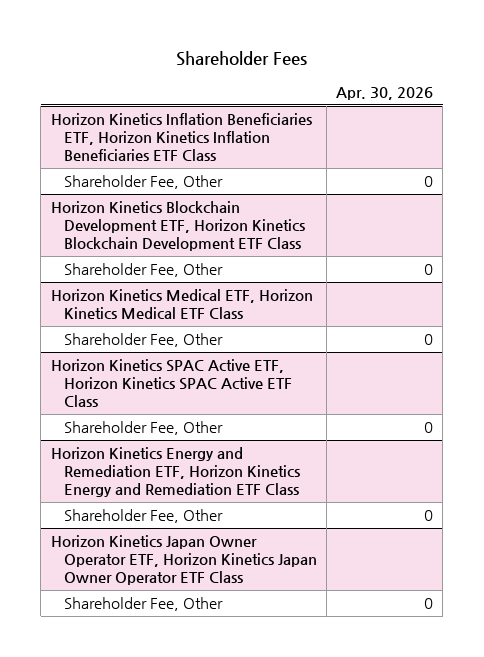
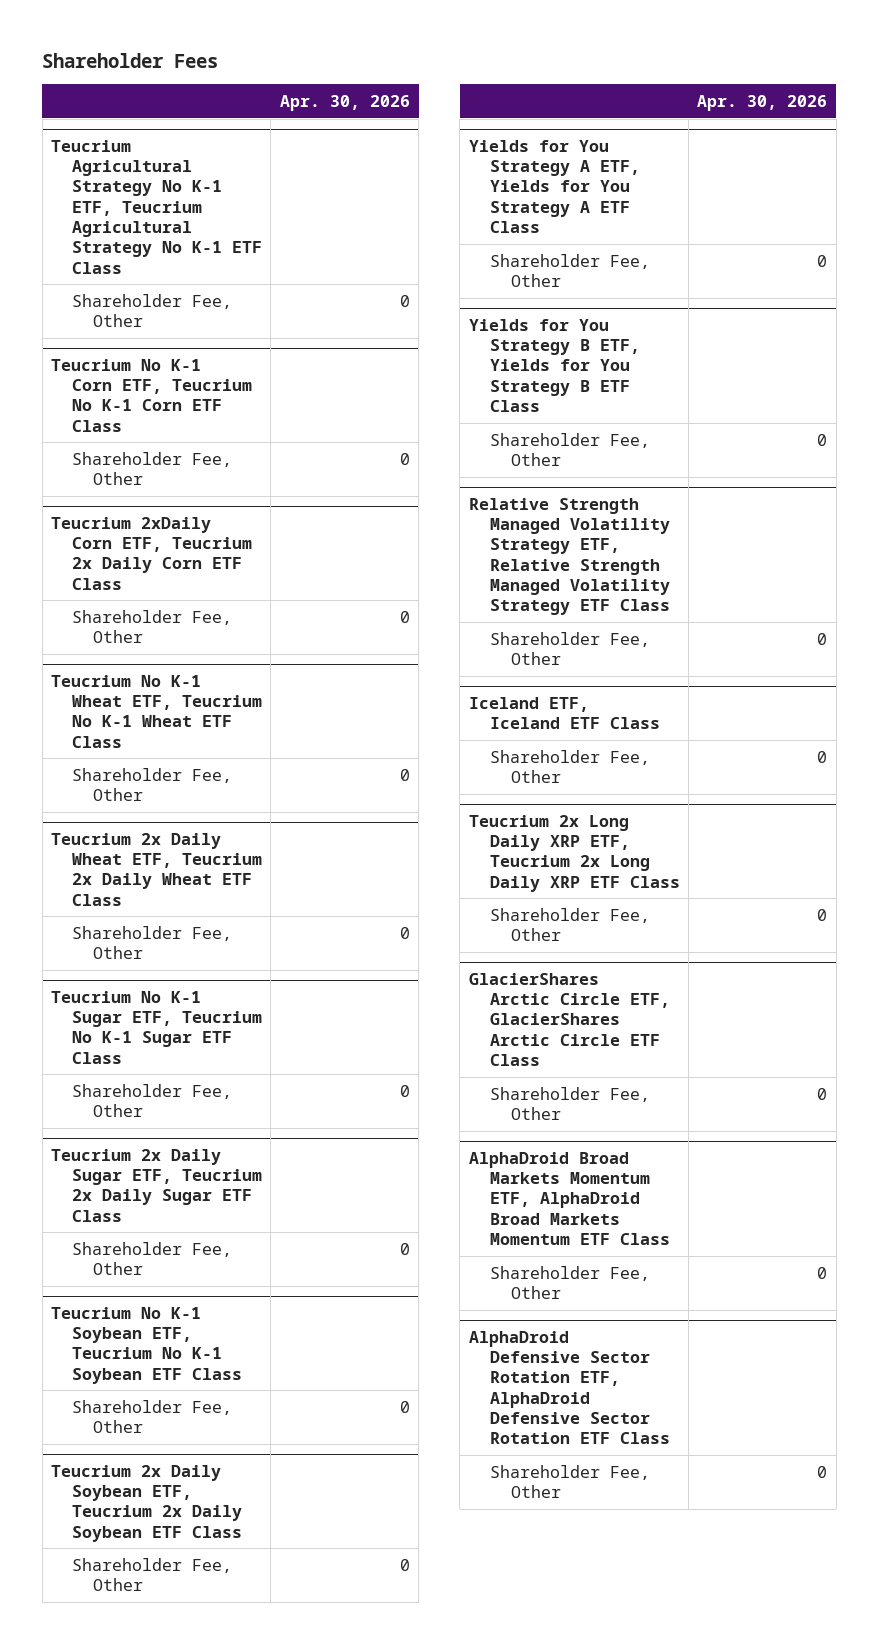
- Horizon Kinetics Inflation Beneficiaries ETF, Horizon Kinetics Inflation Beneficiaries ETF Class
+ Teucrium Agricultural Strategy No K-1 ETF, Teucrium Agricultural Strategy No K-1 ETF Class
- Horizon Kinetics Blockchain Development ETF, Horizon Kinetics Blockchain Development ETF Class
+ Teucrium No K-1 Corn ETF, Teucrium No K-1 Corn ETF Class
- Horizon Kinetics Medical ETF, Horizon Kinetics Medical ETF Class
+ Teucrium 2xDaily Corn ETF, Teucrium 2x Daily Corn ETF Class
- Horizon Kinetics SPAC Active ETF, Horizon Kinetics SPAC Active ETF Class
+ Teucrium No K-1 Wheat ETF, Teucrium No K-1 Wheat ETF Class
- Horizon Kinetics Energy and Remediation ETF, Horizon Kinetics Energy and Remediation ETF Class
+ Teucrium 2x Daily Wheat ETF, Teucrium 2x Daily Wheat ETF Class
- Horizon Kinetics Japan Owner Operator ETF, Horizon Kinetics Japan Owner Operator ETF Class
+ Teucrium No K-1 Sugar ETF, Teucrium No K-1 Sugar ETF Class
+ Teucrium 2x Daily Sugar ETF, Teucrium 2x Daily Sugar ETF Class
+ Shareholder Fee, Other | 0
+ Teucrium No K-1 Soybean ETF, Teucrium No K-1 Soybean ETF Class
+ Shareholder Fee, Other | 0
+ Teucrium 2x Daily Soybean ETF, Teucrium 2x Daily Soybean ETF Class
+ Shareholder Fee, Other | 0
+ Yields for You Strategy A ETF, Yields for You Strategy A ETF Class
+ Shareholder Fee, Other | 0
+ Yields for You Strategy B ETF, Yields for You Strategy B ETF Class
+ Shareholder Fee, Other | 0
+ Relative Strength Managed Volatility Strategy ETF, Relative Strength Managed Volatility Strategy ETF Class
+ Shareholder Fee, Other | 0
+ Iceland ETF, Iceland ETF Class
+ Shareholder Fee, Other | 0
+ Teucrium 2x Long Daily XRP ETF, Teucrium 2x Long Daily XRP ETF Class
+ Shareholder Fee, Other | 0
+ GlacierShares Arctic Circle ETF, GlacierShares Arctic Circle ETF Class
+ Shareholder Fee, Other | 0
+ AlphaDroid Broad Markets Momentum ETF, AlphaDroid Broad Markets Momentum ETF Class
+ Shareholder Fee, Other | 0
+ AlphaDroid Defensive Sector Rotation ETF, AlphaDroid Defensive Sector Rotation ETF Class
+ Shareholder Fee, Other | 0

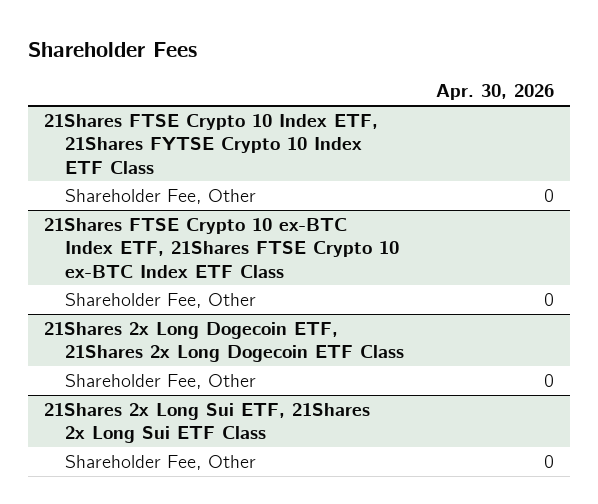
- Teucrium Agricultural Strategy No K-1 ETF, Teucrium Agricultural Strategy No K-1 ETF Class
- Shareholder Fee, Other | 0
- Teucrium No K-1 Corn ETF, Teucrium No K-1 Corn ETF Class
- Shareholder Fee, Other | 0
- Teucrium 2xDaily Corn ETF, Teucrium 2x Daily Corn ETF Class
- Shareholder Fee, Other | 0
- Teucrium No K-1 Wheat ETF, Teucrium No K-1 Wheat ETF Class
- Shareholder Fee, Other | 0
- Teucrium 2x Daily Wheat ETF, Teucrium 2x Daily Wheat ETF Class
- Shareholder Fee, Other | 0
- Teucrium No K-1 Sugar ETF, Teucrium No K-1 Sugar ETF Class
- Shareholder Fee, Other | 0
- Teucrium 2x Daily Sugar ETF, Teucrium 2x Daily Sugar ETF Class
- Shareholder Fee, Other | 0
- Teucrium No K-1 Soybean ETF, Teucrium No K-1 Soybean ETF Class
- Shareholder Fee, Other | 0
- Teucrium 2x Daily Soybean ETF, Teucrium 2x Daily Soybean ETF Class
- Shareholder Fee, Other | 0
- Yields for You Strategy A ETF, Yields for You Strategy A ETF Class
- Shareholder Fee, Other | 0
- Yields for You Strategy B ETF, Yields for You Strategy B ETF Class
- Shareholder Fee, Other | 0
- Relative Strength Managed Volatility Strategy ETF, Relative Strength Managed Volatility Strategy ETF Class
- Shareholder Fee, Other | 0
- Iceland ETF, Iceland ETF Class
- Shareholder Fee, Other | 0
- Teucrium 2x Long Daily XRP ETF, Teucrium 2x Long Daily XRP ETF Class
+ 21Shares FTSE Crypto 10 Index ETF, 21Shares FYTSE Crypto 10 Index ETF Class
- GlacierShares Arctic Circle ETF, GlacierShares Arctic Circle ETF Class
+ 21Shares FTSE Crypto 10 ex-BTC Index ETF, 21Shares FTSE Crypto 10 ex-BTC Index ETF Class
- AlphaDroid Broad Markets Momentum ETF, AlphaDroid Broad Markets Momentum ETF Class
+ 21Shares 2x Long Dogecoin ETF, 21Shares 2x Long Dogecoin ETF Class
- AlphaDroid Defensive Sector Rotation ETF, AlphaDroid Defensive Sector Rotation ETF Class
+ 21Shares 2x Long Sui ETF, 21Shares 2x Long Sui ETF Class

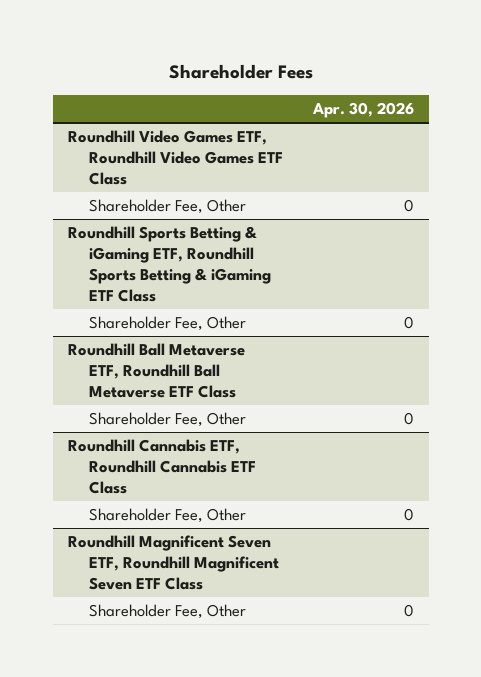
- 21Shares FTSE Crypto 10 Index ETF, 21Shares FYTSE Crypto 10 Index ETF Class
+ Roundhill Video Games ETF, Roundhill Video Games ETF Class
- 21Shares FTSE Crypto 10 ex-BTC Index ETF, 21Shares FTSE Crypto 10 ex-BTC Index ETF Class
+ Roundhill Sports Betting & iGaming ETF, Roundhill Sports Betting & iGaming ETF Class
- 21Shares 2x Long Dogecoin ETF, 21Shares 2x Long Dogecoin ETF Class
+ Roundhill Ball Metaverse ETF, Roundhill Ball Metaverse ETF Class
- 21Shares 2x Long Sui ETF, 21Shares 2x Long Sui ETF Class
+ Roundhill Cannabis ETF, Roundhill Cannabis ETF Class
+ Roundhill Magnificent Seven ETF, Roundhill Magnificent Seven ETF Class
+ Shareholder Fee, Other | 0

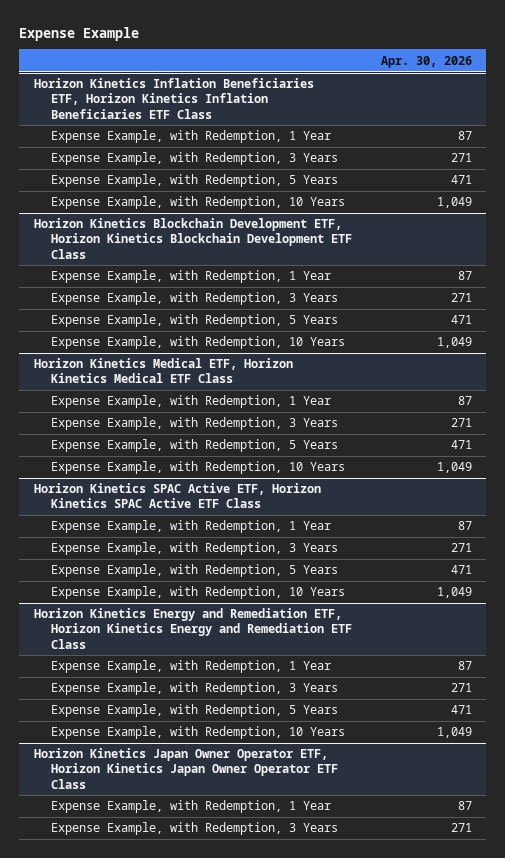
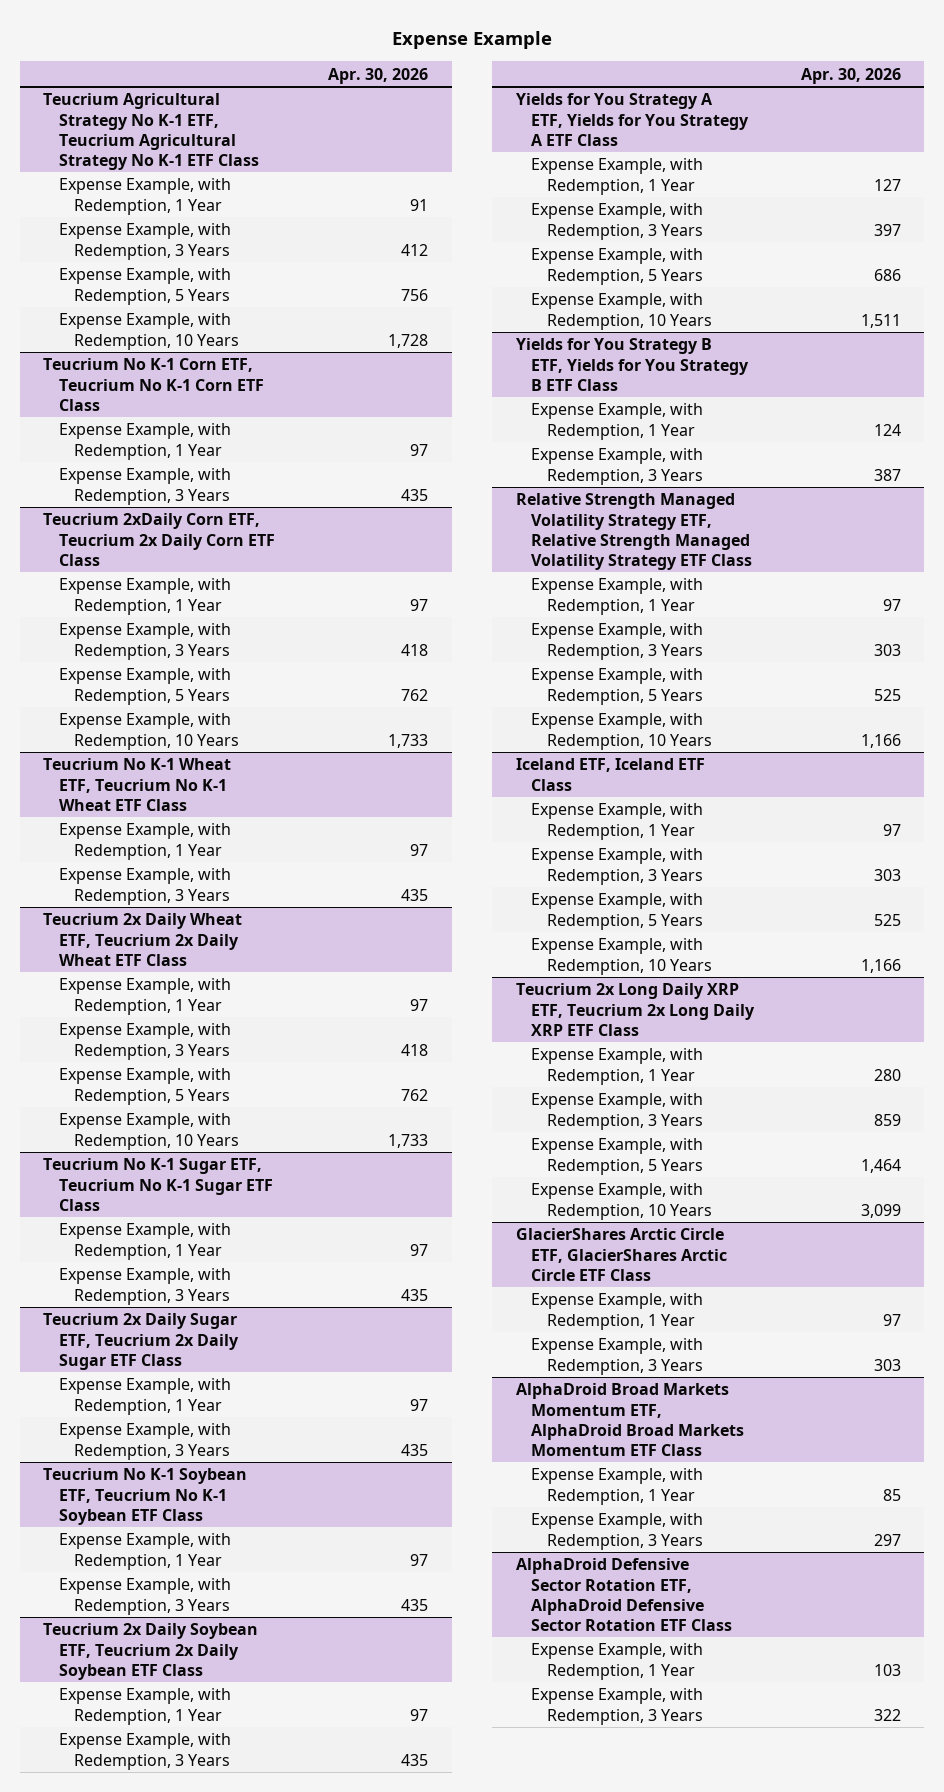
- Horizon Kinetics Inflation Beneficiaries ETF, Horizon Kinetics Inflation Beneficiaries ETF Class
- Expense Example, with Redemption, 1 Year | 87
- Expense Example, with Redemption, 3 Years | 271
- Expense Example, with Redemption, 5 Years | 471
- Expense Example, with Redemption, 10 Years | 1,049
- Horizon Kinetics Blockchain Development ETF, Horizon Kinetics Blockchain Development ETF Class
- Expense Example, with Redemption, 1 Year | 87
- Expense Example, with Redemption, 3 Years | 271
- Expense Example, with Redemption, 5 Years | 471
- Expense Example, with Redemption, 10 Years | 1,049
- Horizon Kinetics Medical ETF, Horizon Kinetics Medical ETF Class
- Expense Example, with Redemption, 1 Year | 87
- Expense Example, with Redemption, 3 Years | 271
- Expense Example, with Redemption, 5 Years | 471
- Expense Example, with Redemption, 10 Years | 1,049
- Horizon Kinetics SPAC Active ETF, Horizon Kinetics SPAC Active ETF Class
- Expense Example, with Redemption, 1 Year | 87
- Expense Example, with Redemption, 3 Years | 271
- Expense Example, with Redemption, 5 Years | 471
- Expense Example, with Redemption, 10 Years | 1,049
- Horizon Kinetics Energy and Remediation ETF, Horizon Kinetics Energy and Remediation ETF Class
- Expense Example, with Redemption, 1 Year | 87
- Expense Example, with Redemption, 3 Years | 271
- Expense Example, with Redemption, 5 Years | 471
- Expense Example, with Redemption, 10 Years | 1,049
- Horizon Kinetics Japan Owner Operator ETF, Horizon Kinetics Japan Owner Operator ETF Class
- Expense Example, with Redemption, 1 Year | 87
- Expense Example, with Redemption, 3 Years | 271
+ Teucrium Agricultural Strategy No K-1 ETF, Teucrium Agricultural Strategy No K-1 ETF Class
+ Expense Example, with Redemption, 1 Year | 91
+ Expense Example, with Redemption, 3 Years | 412
+ Expense Example, with Redemption, 5 Years | 756
+ Expense Example, with Redemption, 10 Years | 1,728
+ Teucrium No K-1 Corn ETF, Teucrium No K-1 Corn ETF Class
+ Expense Example, with Redemption, 1 Year | 97
+ Expense Example, with Redemption, 3 Years | 435
+ Teucrium 2xDaily Corn ETF, Teucrium 2x Daily Corn ETF Class
+ Expense Example, with Redemption, 1 Year | 97
+ Expense Example, with Redemption, 3 Years | 418
+ Expense Example, with Redemption, 5 Years | 762
+ Expense Example, with Redemption, 10 Years | 1,733
+ Teucrium No K-1 Wheat ETF, Teucrium No K-1 Wheat ETF Class
+ Expense Example, with Redemption, 1 Year | 97
+ Expense Example, with Redemption, 3 Years | 435
+ Teucrium 2x Daily Wheat ETF, Teucrium 2x Daily Wheat ETF Class
+ Expense Example, with Redemption, 1 Year | 97
+ Expense Example, with Redemption, 3 Years | 418
+ Expense Example, with Redemption, 5 Years | 762
+ Expense Example, with Redemption, 10 Years | 1,733
+ Teucrium No K-1 Sugar ETF, Teucrium No K-1 Sugar ETF Class
+ Expense Example, with Redemption, 1 Year | 97
+ Expense Example, with Redemption, 3 Years | 435
+ Teucrium 2x Daily Sugar ETF, Teucrium 2x Daily Sugar ETF Class
+ Expense Example, with Redemption, 1 Year | 97
+ Expense Example, with Redemption, 3 Years | 435
+ Teucrium No K-1 Soybean ETF, Teucrium No K-1 Soybean ETF Class
+ Expense Example, with Redemption, 1 Year | 97
+ Expense Example, with Redemption, 3 Years | 435
+ Teucrium 2x Daily Soybean ETF, Teucrium 2x Daily Soybean ETF Class
+ Expense Example, with Redemption, 1 Year | 97
+ Expense Example, with Redemption, 3 Years | 435
+ Yields for You Strategy A ETF, Yields for You Strategy A ETF Class
+ Expense Example, with Redemption, 1 Year | 127
+ Expense Example, with Redemption, 3 Years | 397
+ Expense Example, with Redemption, 5 Years | 686
+ Expense Example, with Redemption, 10 Years | 1,511
+ Yields for You Strategy B ETF, Yields for You Strategy B ETF Class
+ Expense Example, with Redemption, 1 Year | 124
+ Expense Example, with Redemption, 3 Years | 387
+ Relative Strength Managed Volatility Strategy ETF, Relative Strength Managed Volatility Strategy ETF Class
+ Expense Example, with Redemption, 1 Year | 97
+ Expense Example, with Redemption, 3 Years | 303
+ Expense Example, with Redemption, 5 Years | 525
+ Expense Example, with Redemption, 10 Years | 1,166
+ Iceland ETF, Iceland ETF Class
+ Expense Example, with Redemption, 1 Year | 97
+ Expense Example, with Redemption, 3 Years | 303
+ Expense Example, with Redemption, 5 Years | 525
+ Expense Example, with Redemption, 10 Years | 1,166
+ Teucrium 2x Long Daily XRP ETF, Teucrium 2x Long Daily XRP ETF Class
+ Expense Example, with Redemption, 1 Year | 280
+ Expense Example, with Redemption, 3 Years | 859
+ Expense Example, with Redemption, 5 Years | 1,464
+ Expense Example, with Redemption, 10 Years | 3,099
+ GlacierShares Arctic Circle ETF, GlacierShares Arctic Circle ETF Class
+ Expense Example, with Redemption, 1 Year | 97
+ Expense Example, with Redemption, 3 Years | 303
+ AlphaDroid Broad Markets Momentum ETF, AlphaDroid Broad Markets Momentum ETF Class
+ Expense Example, with Redemption, 1 Year | 85
+ Expense Example, with Redemption, 3 Years | 297
+ AlphaDroid Defensive Sector Rotation ETF, AlphaDroid Defensive Sector Rotation ETF Class
+ Expense Example, with Redemption, 1 Year | 103
+ Expense Example, with Redemption, 3 Years | 322

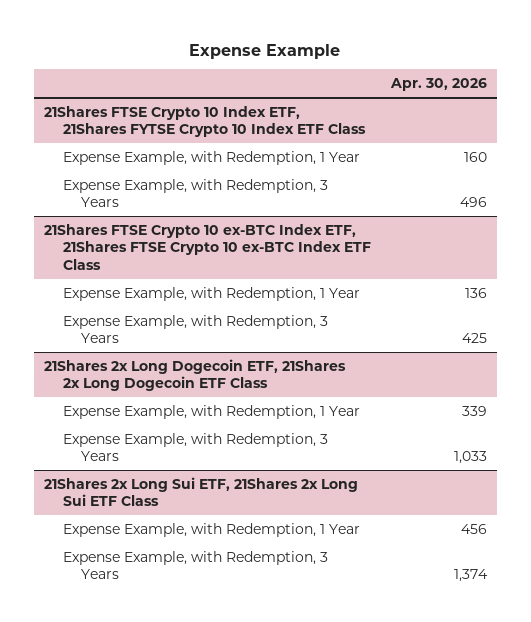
- Teucrium Agricultural Strategy No K-1 ETF, Teucrium Agricultural Strategy No K-1 ETF Class
- Expense Example, with Redemption, 1 Year | 91
- Expense Example, with Redemption, 3 Years | 412
- Expense Example, with Redemption, 5 Years | 756
- Expense Example, with Redemption, 10 Years | 1,728
- Teucrium No K-1 Corn ETF, Teucrium No K-1 Corn ETF Class
- Expense Example, with Redemption, 1 Year | 97
- Expense Example, with Redemption, 3 Years | 435
- Teucrium 2xDaily Corn ETF, Teucrium 2x Daily Corn ETF Class
- Expense Example, with Redemption, 1 Year | 97
- Expense Example, with Redemption, 3 Years | 418
- Expense Example, with Redemption, 5 Years | 762
- Expense Example, with Redemption, 10 Years | 1,733
- Teucrium No K-1 Wheat ETF, Teucrium No K-1 Wheat ETF Class
- Expense Example, with Redemption, 1 Year | 97
- Expense Example, with Redemption, 3 Years | 435
- Teucrium 2x Daily Wheat ETF, Teucrium 2x Daily Wheat ETF Class
- Expense Example, with Redemption, 1 Year | 97
- Expense Example, with Redemption, 3 Years | 418
- Expense Example, with Redemption, 5 Years | 762
- Expense Example, with Redemption, 10 Years | 1,733
- Teucrium No K-1 Sugar ETF, Teucrium No K-1 Sugar ETF Class
- Expense Example, with Redemption, 1 Year | 97
- Expense Example, with Redemption, 3 Years | 435
- Teucrium 2x Daily Sugar ETF, Teucrium 2x Daily Sugar ETF Class
- Expense Example, with Redemption, 1 Year | 97
- Expense Example, with Redemption, 3 Years | 435
- Teucrium No K-1 Soybean ETF, Teucrium No K-1 Soybean ETF Class
- Expense Example, with Redemption, 1 Year | 97
- Expense Example, with Redemption, 3 Years | 435
- Teucrium 2x Daily Soybean ETF, Teucrium 2x Daily Soybean ETF Class
- Expense Example, with Redemption, 1 Year | 97
- Expense Example, with Redemption, 3 Years | 435
- Yields for You Strategy A ETF, Yields for You Strategy A ETF Class
- Expense Example, with Redemption, 1 Year | 127
- Expense Example, with Redemption, 3 Years | 397
- Expense Example, with Redemption, 5 Years | 686
- Expense Example, with Redemption, 10 Years | 1,511
- Yields for You Strategy B ETF, Yields for You Strategy B ETF Class
- Expense Example, with Redemption, 1 Year | 124
- Expense Example, with Redemption, 3 Years | 387
- Relative Strength Managed Volatility Strategy ETF, Relative Strength Managed Volatility Strategy ETF Class
- Expense Example, with Redemption, 1 Year | 97
- Expense Example, with Redemption, 3 Years | 303
- Expense Example, with Redemption, 5 Years | 525
- Expense Example, with Redemption, 10 Years | 1,166
- Iceland ETF, Iceland ETF Class
- Expense Example, with Redemption, 1 Year | 97
- Expense Example, with Redemption, 3 Years | 303
- Expense Example, with Redemption, 5 Years | 525
- Expense Example, with Redemption, 10 Years | 1,166
- Teucrium 2x Long Daily XRP ETF, Teucrium 2x Long Daily XRP ETF Class
- Expense Example, with Redemption, 1 Year | 280
- Expense Example, with Redemption, 3 Years | 859
- Expense Example, with Redemption, 5 Years | 1,464
- Expense Example, with Redemption, 10 Years | 3,099
- GlacierShares Arctic Circle ETF, GlacierShares Arctic Circle ETF Class
- Expense Example, with Redemption, 1 Year | 97
- Expense Example, with Redemption, 3 Years | 303
- AlphaDroid Broad Markets Momentum ETF, AlphaDroid Broad Markets Momentum ETF Class
- Expense Example, with Redemption, 1 Year | 85
- Expense Example, with Redemption, 3 Years | 297
- AlphaDroid Defensive Sector Rotation ETF, AlphaDroid Defensive Sector Rotation ETF Class
- Expense Example, with Redemption, 1 Year | 103
- Expense Example, with Redemption, 3 Years | 322
+ 21Shares FTSE Crypto 10 Index ETF, 21Shares FYTSE Crypto 10 Index ETF Class
+ Expense Example, with Redemption, 1 Year | 160
+ Expense Example, with Redemption, 3 Years | 496
+ 21Shares FTSE Crypto 10 ex-BTC Index ETF, 21Shares FTSE Crypto 10 ex-BTC Index ETF Class
+ Expense Example, with Redemption, 1 Year | 136
+ Expense Example, with Redemption, 3 Years | 425
+ 21Shares 2x Long Dogecoin ETF, 21Shares 2x Long Dogecoin ETF Class
+ Expense Example, with Redemption, 1 Year | 339
+ Expense Example, with Redemption, 3 Years | 1,033
+ 21Shares 2x Long Sui ETF, 21Shares 2x Long Sui ETF Class
+ Expense Example, with Redemption, 1 Year | 456
+ Expense Example, with Redemption, 3 Years | 1,374

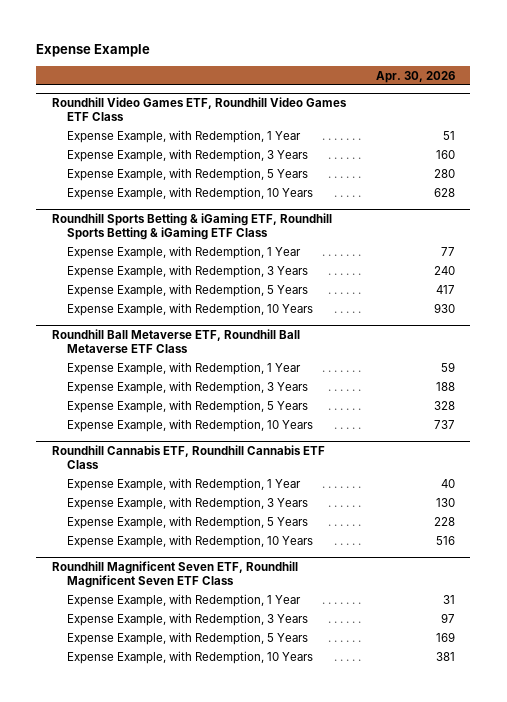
- 21Shares FTSE Crypto 10 Index ETF, 21Shares FYTSE Crypto 10 Index ETF Class
- Expense Example, with Redemption, 1 Year | 160
- Expense Example, with Redemption, 3 Years | 496
- 21Shares FTSE Crypto 10 ex-BTC Index ETF, 21Shares FTSE Crypto 10 ex-BTC Index ETF Class
- Expense Example, with Redemption, 1 Year | 136
- Expense Example, with Redemption, 3 Years | 425
- 21Shares 2x Long Dogecoin ETF, 21Shares 2x Long Dogecoin ETF Class
- Expense Example, with Redemption, 1 Year | 339
- Expense Example, with Redemption, 3 Years | 1,033
- 21Shares 2x Long Sui ETF, 21Shares 2x Long Sui ETF Class
- Expense Example, with Redemption, 1 Year | 456
- Expense Example, with Redemption, 3 Years | 1,374
+ Roundhill Video Games ETF, Roundhill Video Games ETF Class
+ Expense Example, with Redemption, 1 Year | 51
+ Expense Example, with Redemption, 3 Years | 160
+ Expense Example, with Redemption, 5 Years | 280
+ Expense Example, with Redemption, 10 Years | 628
+ Roundhill Sports Betting & iGaming ETF, Roundhill Sports Betting & iGaming ETF Class
+ Expense Example, with Redemption, 1 Year | 77
+ Expense Example, with Redemption, 3 Years | 240
+ Expense Example, with Redemption, 5 Years | 417
+ Expense Example, with Redemption, 10 Years | 930
+ Roundhill Ball Metaverse ETF, Roundhill Ball Metaverse ETF Class
+ Expense Example, with Redemption, 1 Year | 59
+ Expense Example, with Redemption, 3 Years | 188
+ Expense Example, with Redemption, 5 Years | 328
+ Expense Example, with Redemption, 10 Years | 737
+ Roundhill Cannabis ETF, Roundhill Cannabis ETF Class
+ Expense Example, with Redemption, 1 Year | 40
+ Expense Example, with Redemption, 3 Years | 130
+ Expense Example, with Redemption, 5 Years | 228
+ Expense Example, with Redemption, 10 Years | 516
+ Roundhill Magnificent Seven ETF, Roundhill Magnificent Seven ETF Class
+ Expense Example, with Redemption, 1 Year | 31
+ Expense Example, with Redemption, 3 Years | 97
+ Expense Example, with Redemption, 5 Years | 169
+ Expense Example, with Redemption, 10 Years | 381

